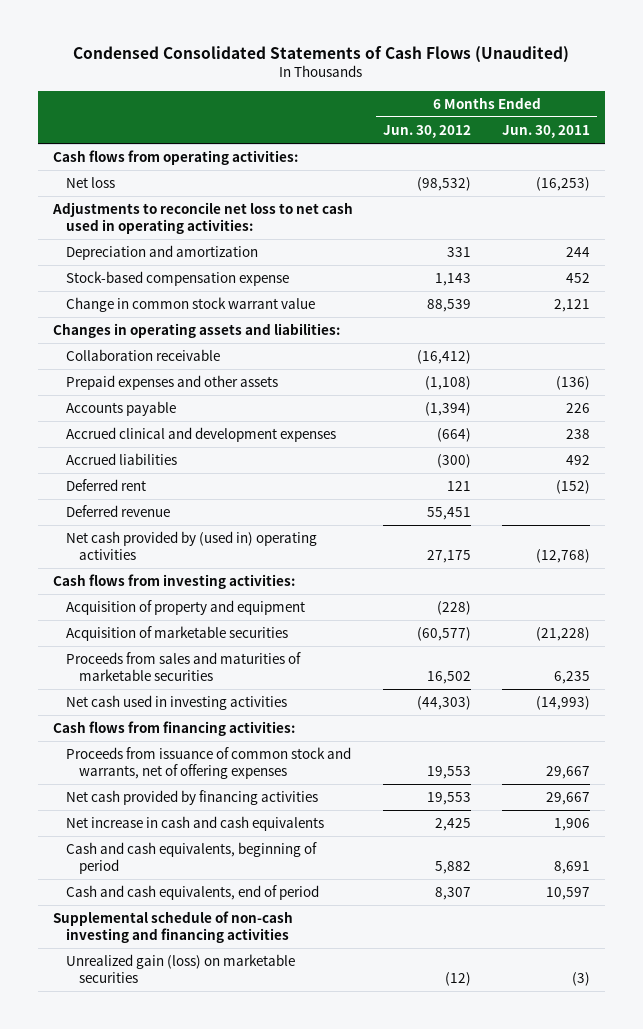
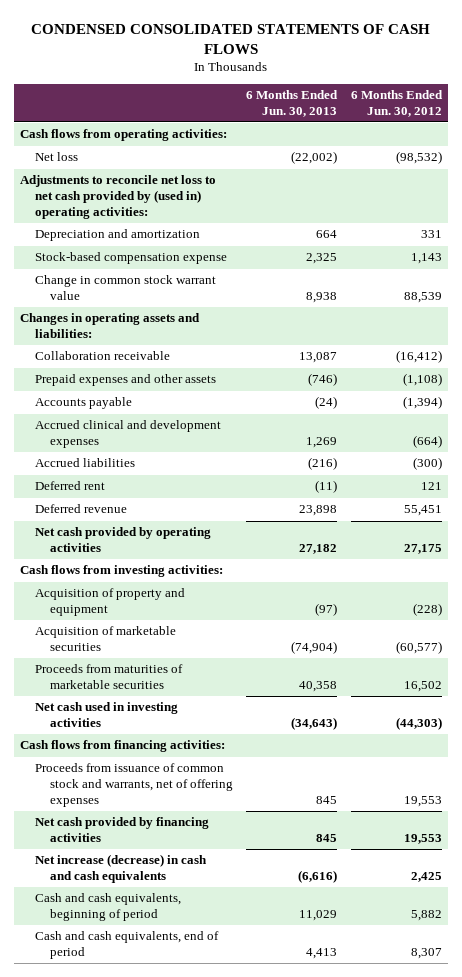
- Condensed Consolidated Statements of Cash Flows (Unaudited)
+ CONDENSED CONSOLIDATED STATEMENTS OF CASH FLOWS
- | 6 Months Ended Jun. 30, 2012 | 6 Months Ended Jun. 30, 2011
+ | 6 Months Ended Jun. 30, 2013 | 6 Months Ended Jun. 30, 2012
- Adjustments to reconcile net loss to net cash used in operating activities:
+ Adjustments to reconcile net loss to net cash provided by (used in) operating activities:
- Net cash provided by (used in) operating activities | 27,175 | (12,768)
+ Net cash provided by operating activities | 27,182 | 27,175
- Proceeds from sales and maturities of marketable securities | 16,502 | 6,235
+ Proceeds from maturities of marketable securities | 40,358 | 16,502
- Net increase in cash and cash equivalents | 2,425 | 1,906
+ Net increase (decrease) in cash and cash equivalents | (6,616) | 2,425
- Supplemental schedule of non-cash investing and financing activities
- Unrealized gain (loss) on marketable securities | (12) | (3)

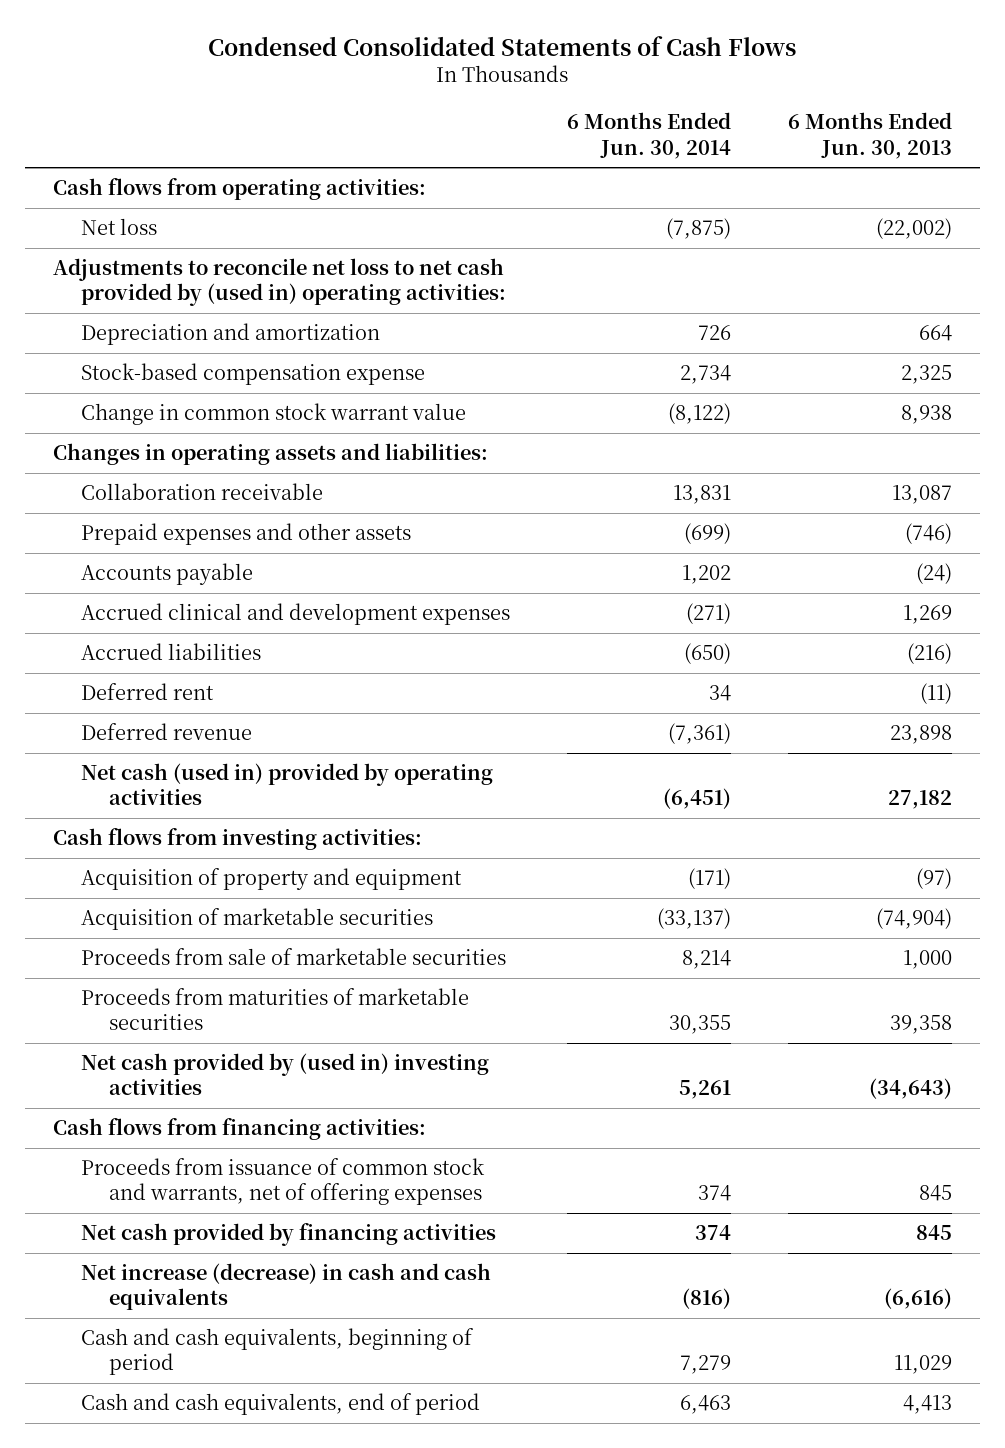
- CONDENSED CONSOLIDATED STATEMENTS OF CASH FLOWS
+ Condensed Consolidated Statements of Cash Flows
- | 6 Months Ended Jun. 30, 2013 | 6 Months Ended Jun. 30, 2012
+ | 6 Months Ended Jun. 30, 2014 | 6 Months Ended Jun. 30, 2013
- Net cash provided by operating activities | 27,182 | 27,175
+ Net cash (used in) provided by operating activities | (6,451) | 27,182
- Proceeds from maturities of marketable securities | 40,358 | 16,502
- Net cash used in investing activities | (34,643) | (44,303)
+ Proceeds from sale of marketable securities | 8,214 | 1,000
+ Proceeds from maturities of marketable securities | 30,355 | 39,358
+ Net cash provided by (used in) investing activities | 5,261 | (34,643)

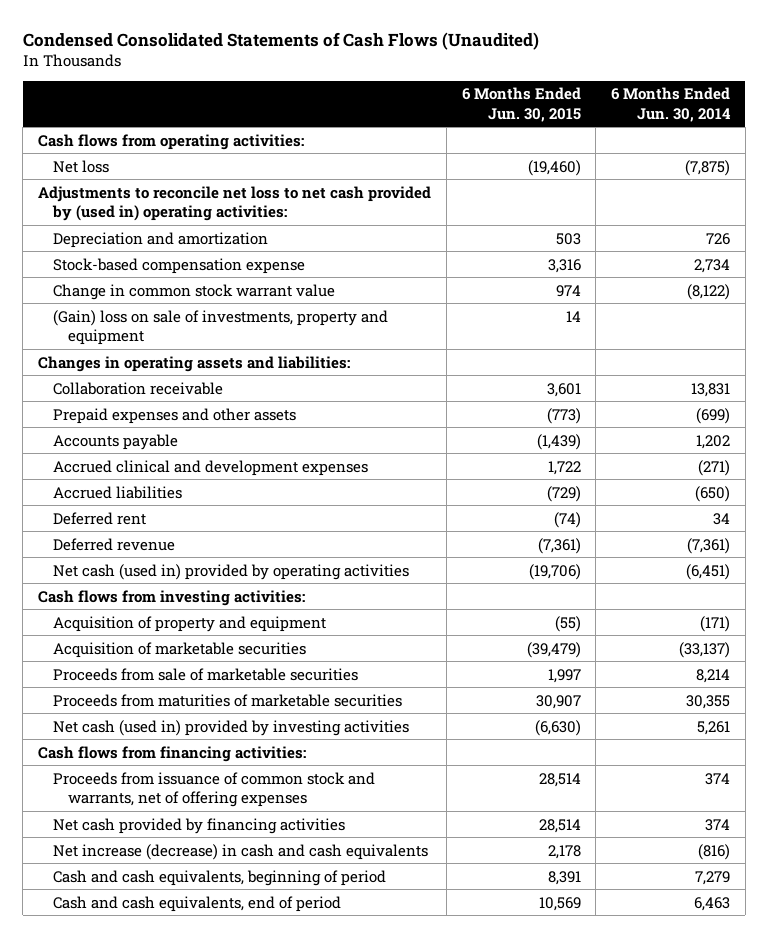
- Condensed Consolidated Statements of Cash Flows
+ Condensed Consolidated Statements of Cash Flows (Unaudited)
- | 6 Months Ended Jun. 30, 2014 | 6 Months Ended Jun. 30, 2013
+ | 6 Months Ended Jun. 30, 2015 | 6 Months Ended Jun. 30, 2014
+ (Gain) loss on sale of investments, property and equipment | 14 |
- Net cash provided by (used in) investing activities | 5,261 | (34,643)
+ Net cash (used in) provided by investing activities | (6,630) | 5,261

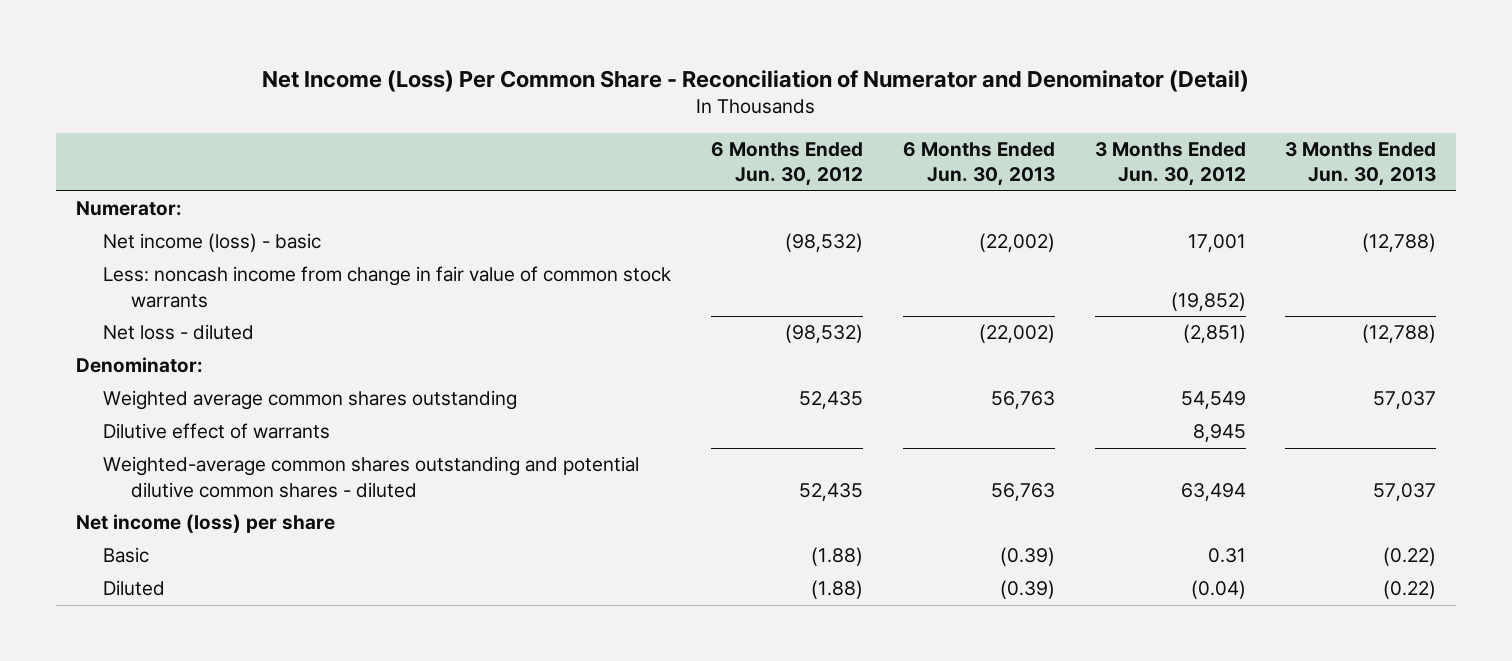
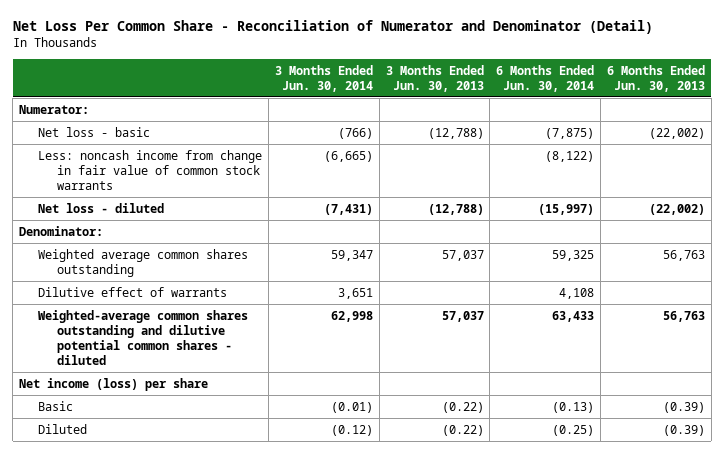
- Net Income (Loss) Per Common Share - Reconciliation of Numerator and Denominator (Detail)
+ Net Loss Per Common Share - Reconciliation of Numerator and Denominator (Detail)
- | 6 Months Ended Jun. 30, 2012 | 6 Months Ended Jun. 30, 2013 | 3 Months Ended Jun. 30, 2012 | 3 Months Ended Jun. 30, 2013
+ | 3 Months Ended Jun. 30, 2014 | 3 Months Ended Jun. 30, 2013 | 6 Months Ended Jun. 30, 2014 | 6 Months Ended Jun. 30, 2013
- Net income (loss) - basic | (98,532) | (22,002) | 17,001 | (12,788)
+ Net loss - basic | (766) | (12,788) | (7,875) | (22,002)
- Weighted-average common shares outstanding and potential dilutive common shares - diluted | 52,435 | 56,763 | 63,494 | 57,037
+ Weighted-average common shares outstanding and dilutive potential common shares - diluted | 62,998 | 57,037 | 63,433 | 56,763

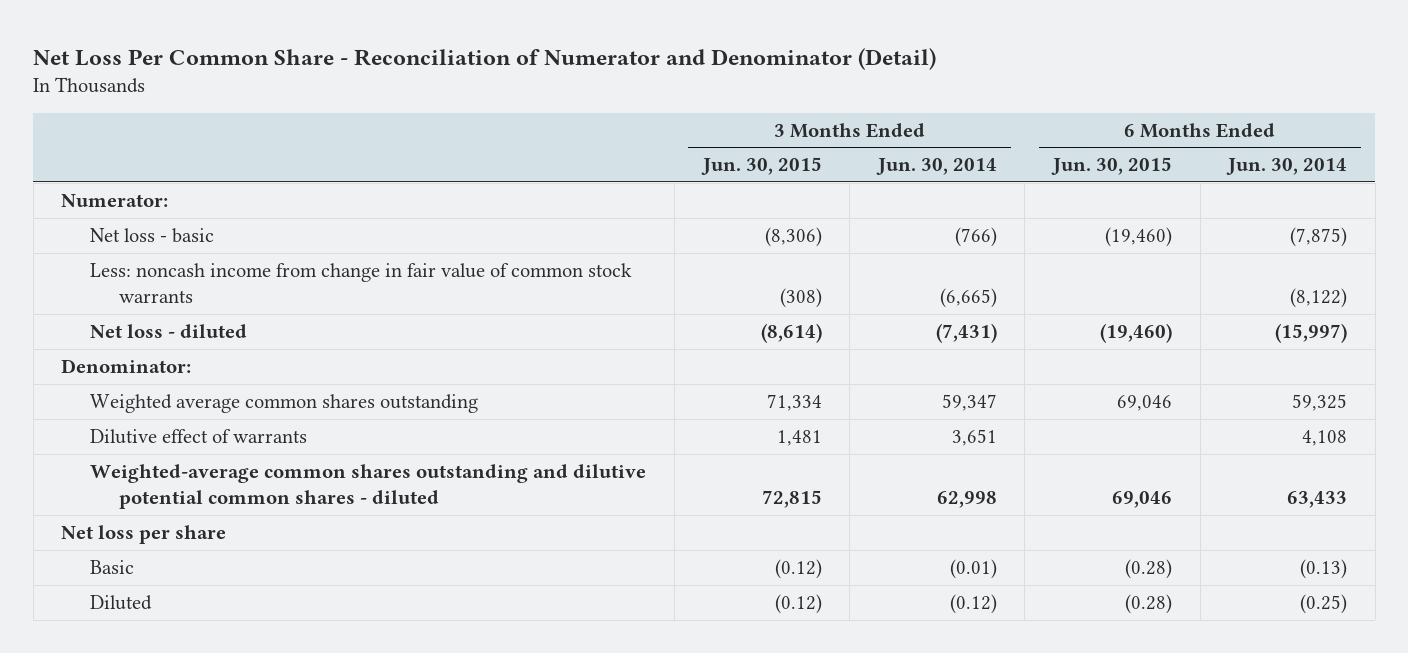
- | 3 Months Ended Jun. 30, 2014 | 3 Months Ended Jun. 30, 2013 | 6 Months Ended Jun. 30, 2014 | 6 Months Ended Jun. 30, 2013
+ | 3 Months Ended Jun. 30, 2015 | 3 Months Ended Jun. 30, 2014 | 6 Months Ended Jun. 30, 2015 | 6 Months Ended Jun. 30, 2014
- Net income (loss) per share
+ Net loss per share

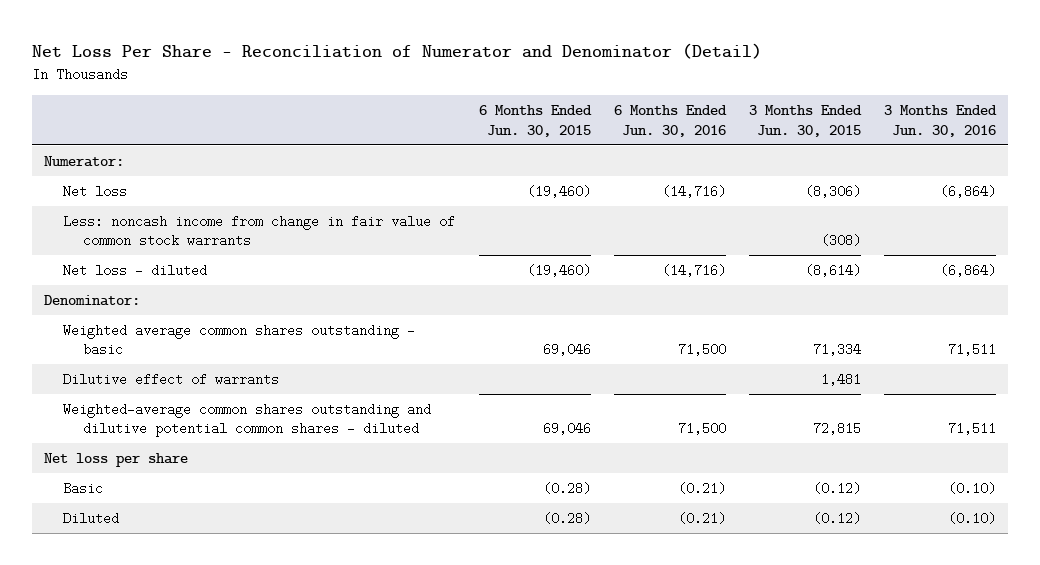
- Net Loss Per Common Share - Reconciliation of Numerator and Denominator (Detail)
+ Net Loss Per Share - Reconciliation of Numerator and Denominator (Detail)
- | 3 Months Ended Jun. 30, 2015 | 3 Months Ended Jun. 30, 2014 | 6 Months Ended Jun. 30, 2015 | 6 Months Ended Jun. 30, 2014
+ | 6 Months Ended Jun. 30, 2015 | 6 Months Ended Jun. 30, 2016 | 3 Months Ended Jun. 30, 2015 | 3 Months Ended Jun. 30, 2016
- Net loss - basic | (8,306) | (766) | (19,460) | (7,875)
+ Net loss | (19,460) | (14,716) | (8,306) | (6,864)
- Weighted average common shares outstanding | 71,334 | 59,347 | 69,046 | 59,325
+ Weighted average common shares outstanding - basic | 69,046 | 71,500 | 71,334 | 71,511

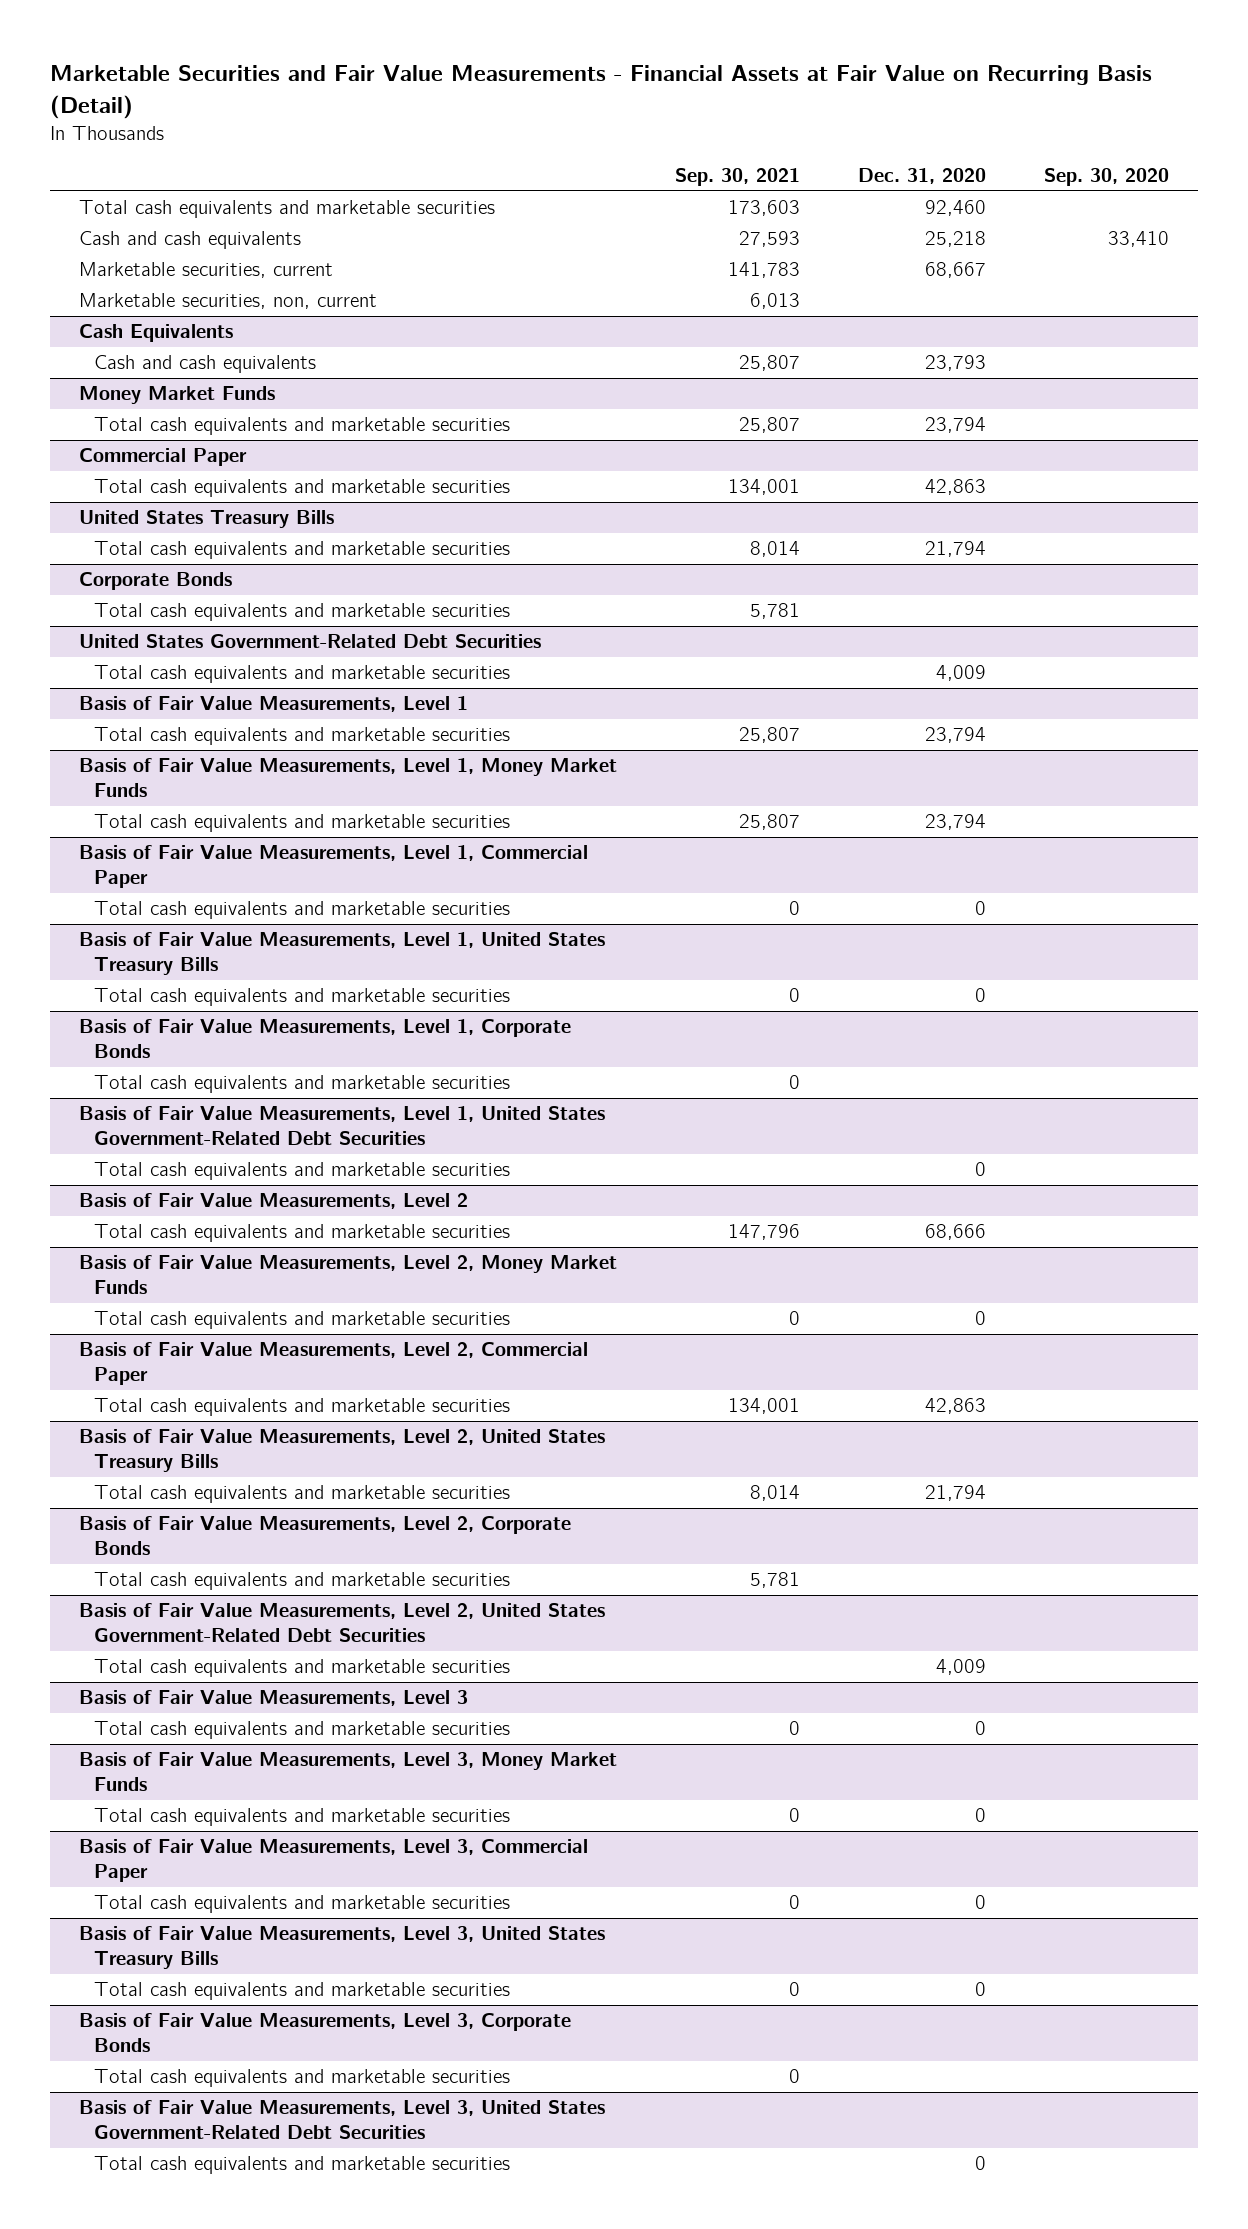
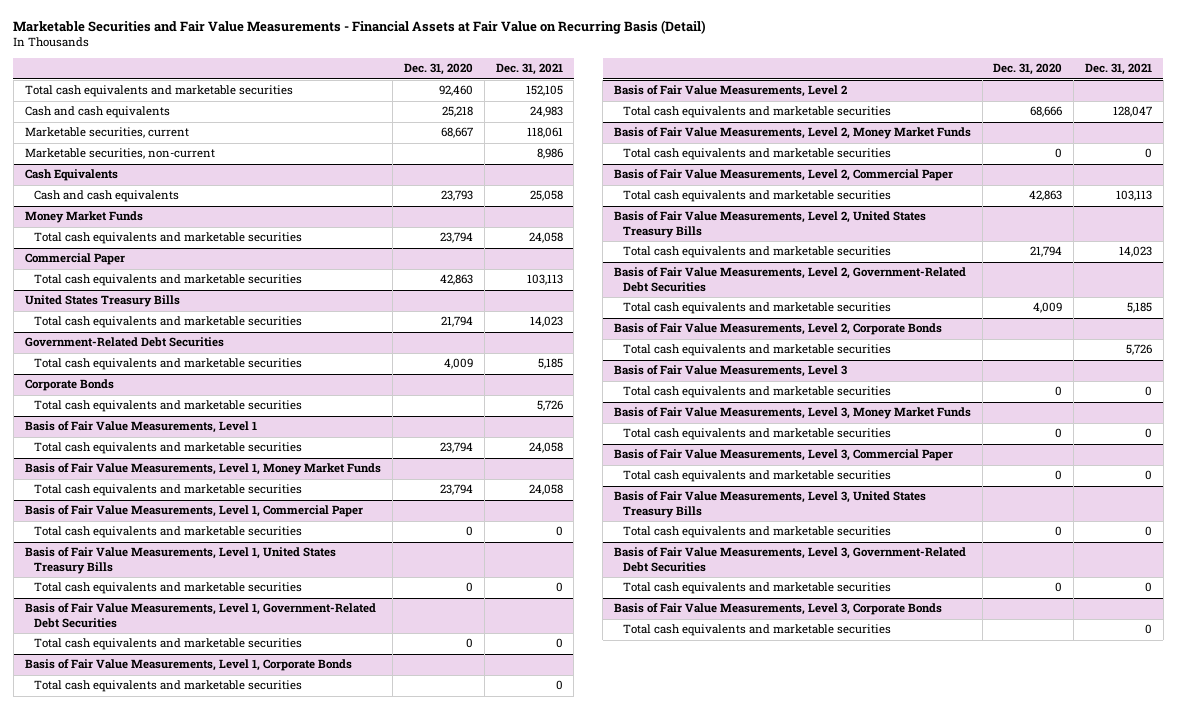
- | Sep. 30, 2021 | Dec. 31, 2020 | Sep. 30, 2020
+ | Dec. 31, 2020 | Dec. 31, 2021
- Marketable securities, non, current | 6,013 | |
+ Marketable securities, non-current | | 8,986
+ Government-Related Debt Securities
+ Total cash equivalents and marketable securities | 4,009 | 5,185
- United States Government-Related Debt Securities
- Total cash equivalents and marketable securities | | 4,009 |
+ Basis of Fair Value Measurements, Level 1, Government-Related Debt Securities
+ Total cash equivalents and marketable securities | 0 | 0
- Basis of Fair Value Measurements, Level 1, United States Government-Related Debt Securities
- Total cash equivalents and marketable securities | | 0 |
+ Basis of Fair Value Measurements, Level 2, Government-Related Debt Securities
+ Total cash equivalents and marketable securities | 4,009 | 5,185
- Basis of Fair Value Measurements, Level 2, United States Government-Related Debt Securities
- Total cash equivalents and marketable securities | | 4,009 |
+ Basis of Fair Value Measurements, Level 3, Government-Related Debt Securities
+ Total cash equivalents and marketable securities | 0 | 0
- Basis of Fair Value Measurements, Level 3, United States Government-Related Debt Securities
- Total cash equivalents and marketable securities | | 0 |

